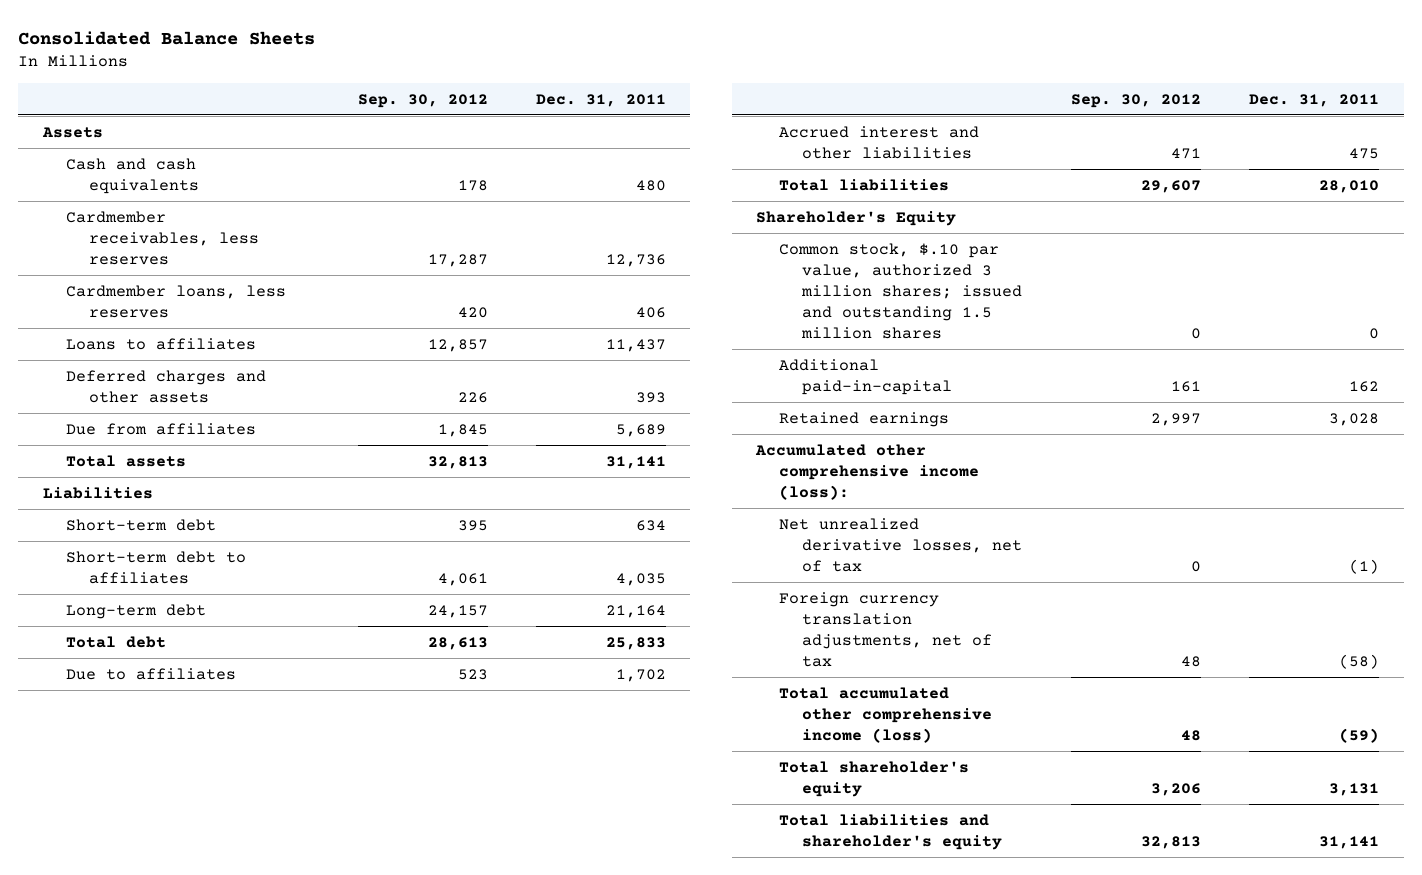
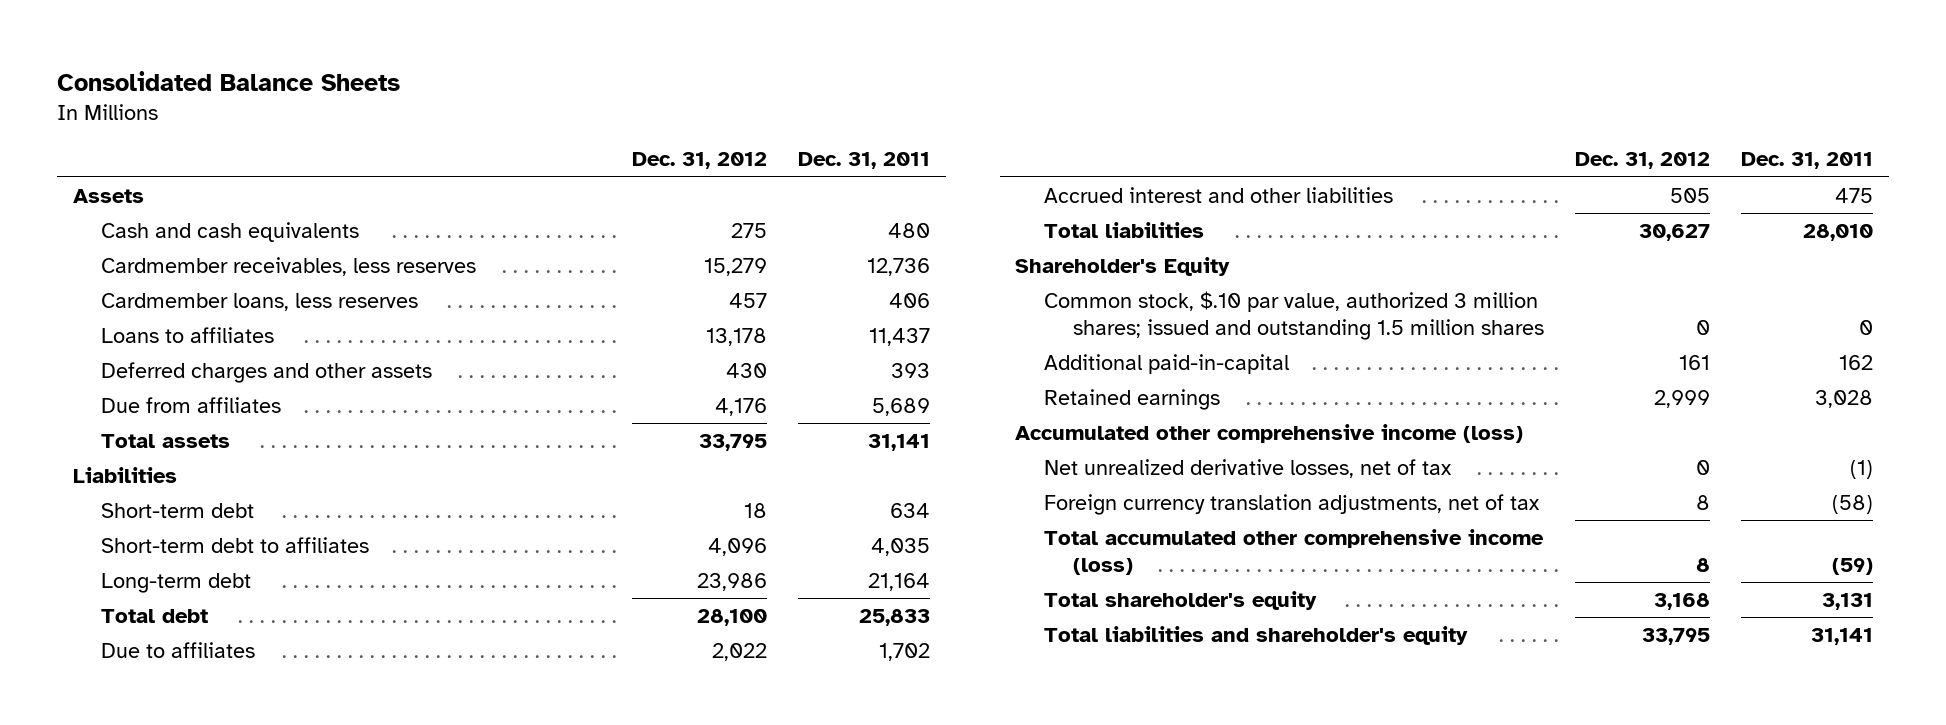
- | Sep. 30, 2012 | Dec. 31, 2011
+ | Dec. 31, 2012 | Dec. 31, 2011
- Accumulated other comprehensive income (loss):
+ Accumulated other comprehensive income (loss)

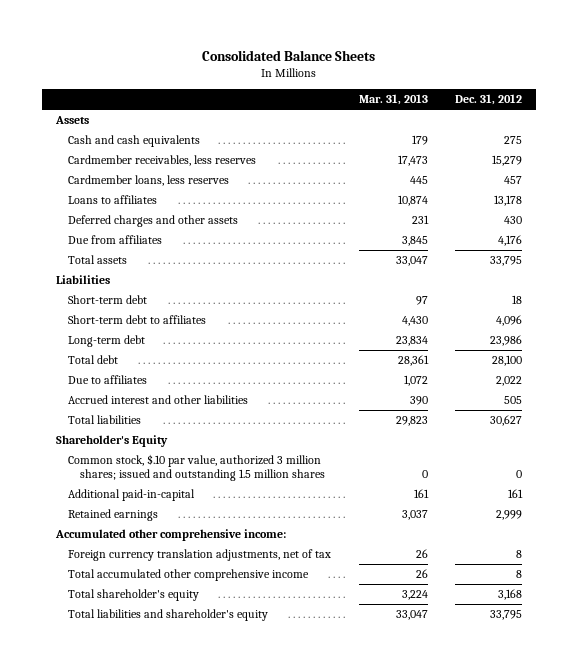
- | Dec. 31, 2012 | Dec. 31, 2011
+ | Mar. 31, 2013 | Dec. 31, 2012
- Accumulated other comprehensive income (loss)
- Net unrealized derivative losses, net of tax | 0 | (1)
+ Accumulated other comprehensive income:
- Total accumulated other comprehensive income (loss) | 8 | (59)
+ Total accumulated other comprehensive income | 26 | 8

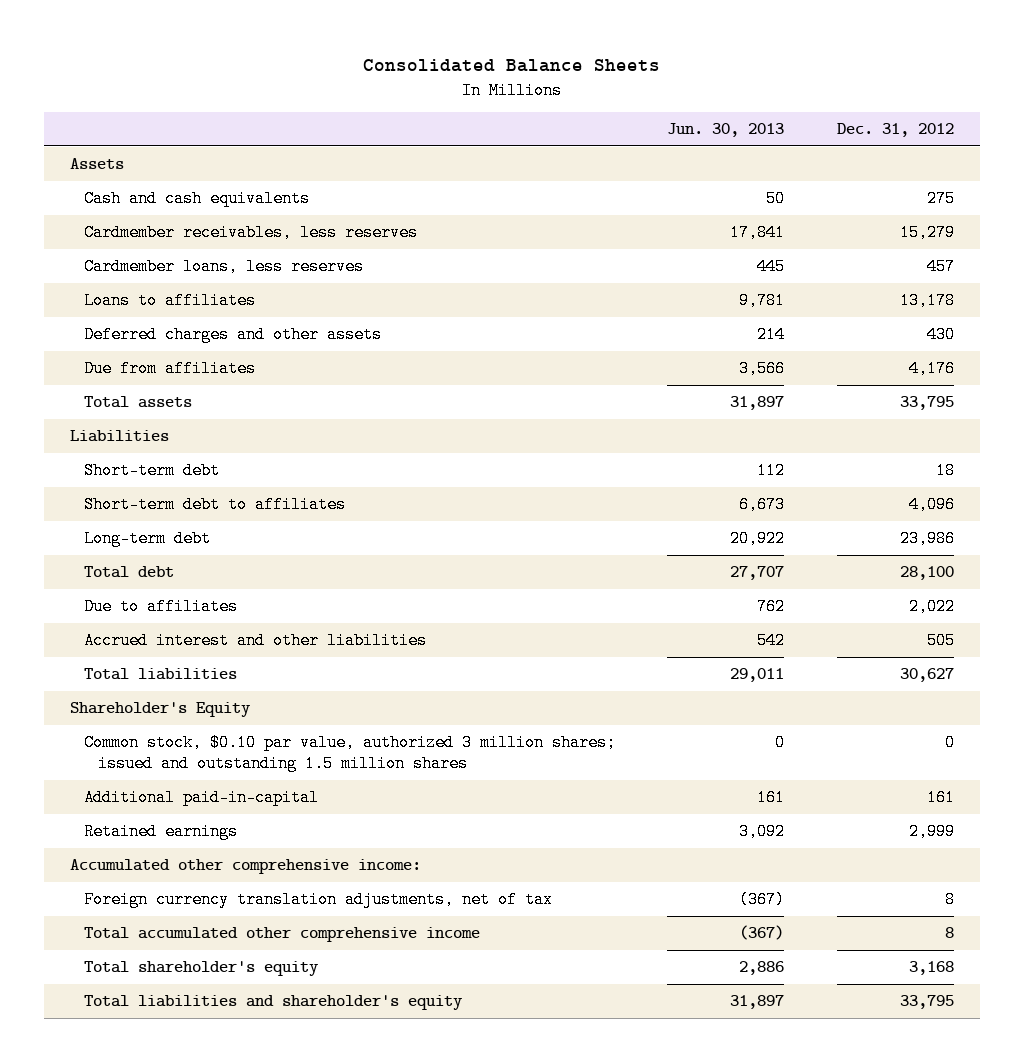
- | Mar. 31, 2013 | Dec. 31, 2012
+ | Jun. 30, 2013 | Dec. 31, 2012
- Common stock, $.10 par value, authorized 3 million shares; issued and outstanding 1.5 million shares | 0 | 0
+ Common stock, $0.10 par value, authorized 3 million shares; issued and outstanding 1.5 million shares | 0 | 0

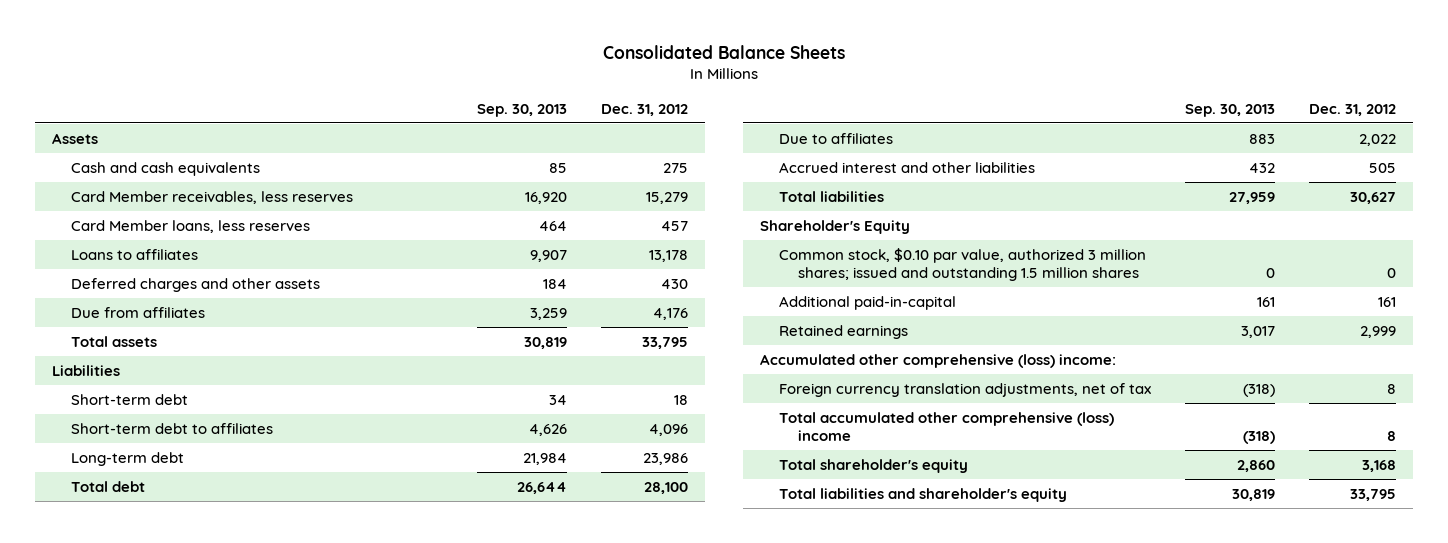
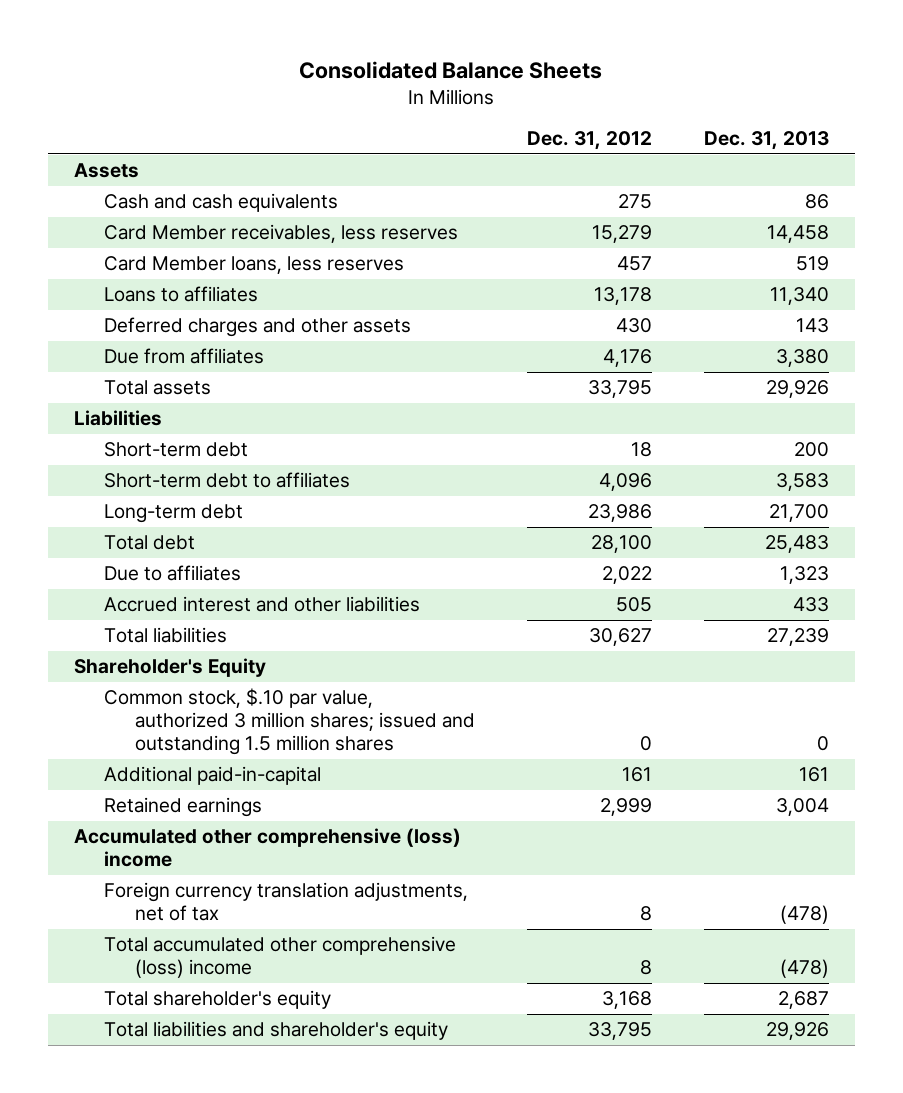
- | Sep. 30, 2013 | Dec. 31, 2012
+ | Dec. 31, 2012 | Dec. 31, 2013
- Common stock, $0.10 par value, authorized 3 million shares; issued and outstanding 1.5 million shares | 0 | 0
+ Common stock, $.10 par value, authorized 3 million shares; issued and outstanding 1.5 million shares | 0 | 0
- Accumulated other comprehensive (loss) income:
+ Accumulated other comprehensive (loss) income

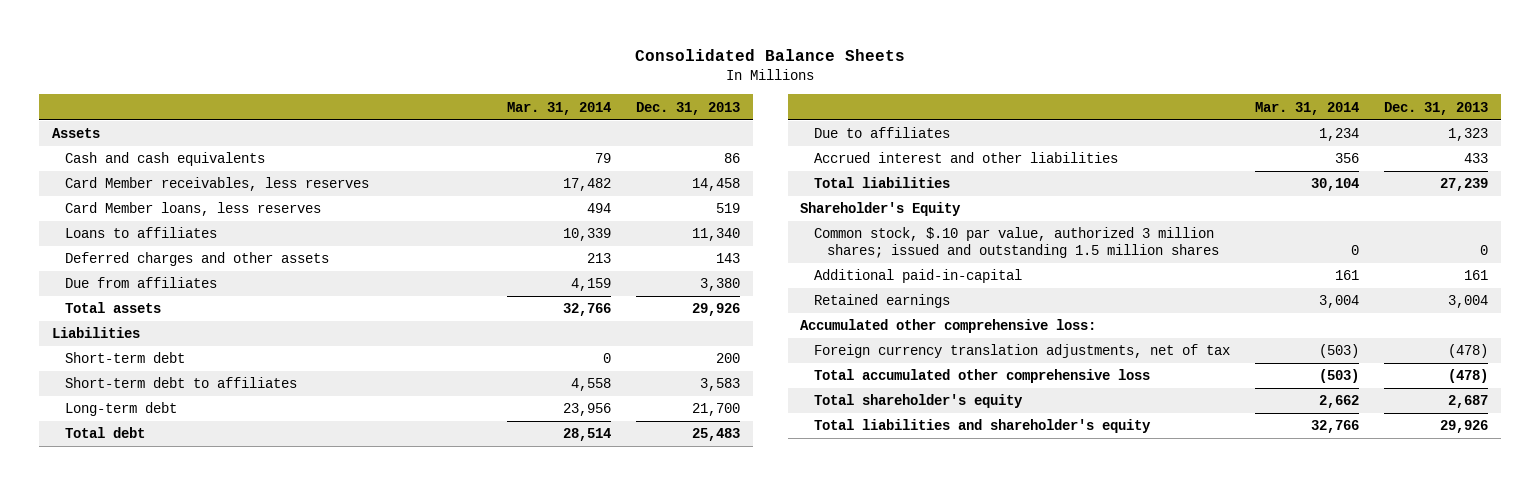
- | Dec. 31, 2012 | Dec. 31, 2013
+ | Mar. 31, 2014 | Dec. 31, 2013
- Accumulated other comprehensive (loss) income
+ Accumulated other comprehensive loss:
- Total accumulated other comprehensive (loss) income | 8 | (478)
+ Total accumulated other comprehensive loss | (503) | (478)

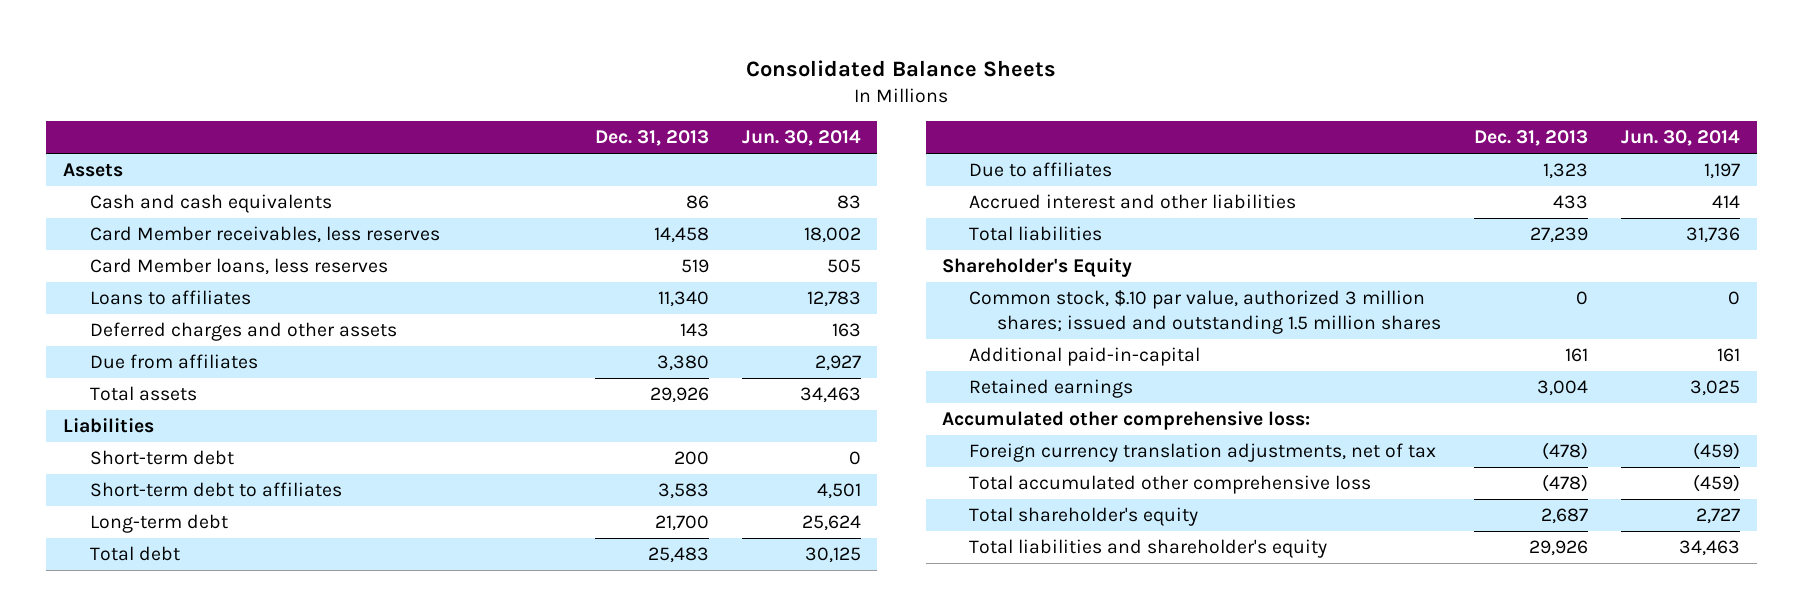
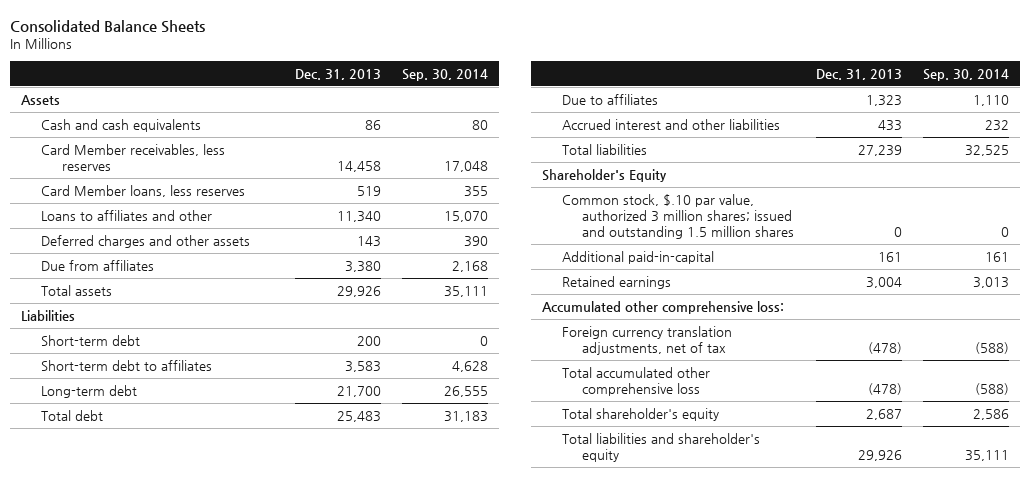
- | Dec. 31, 2013 | Jun. 30, 2014
+ | Dec. 31, 2013 | Sep. 30, 2014
- Loans to affiliates | 11,340 | 12,783
+ Loans to affiliates and other | 11,340 | 15,070

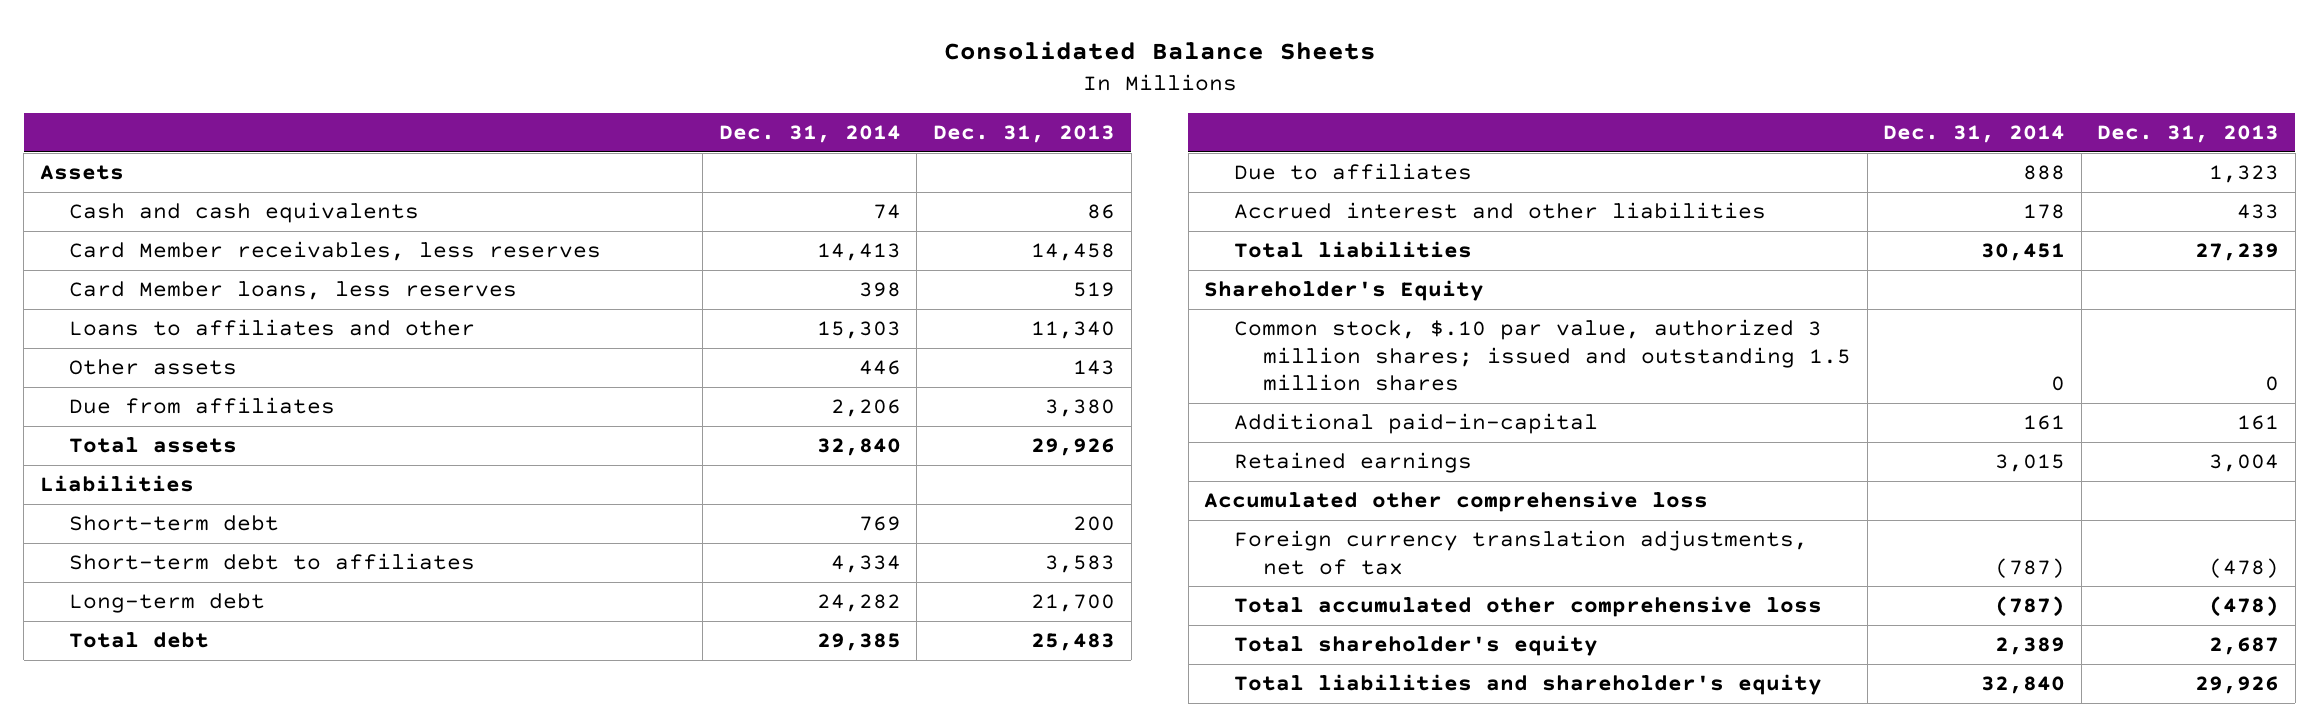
- | Dec. 31, 2013 | Sep. 30, 2014
+ | Dec. 31, 2014 | Dec. 31, 2013
- Deferred charges and other assets | 143 | 390
+ Other assets | 446 | 143
- Accumulated other comprehensive loss:
+ Accumulated other comprehensive loss

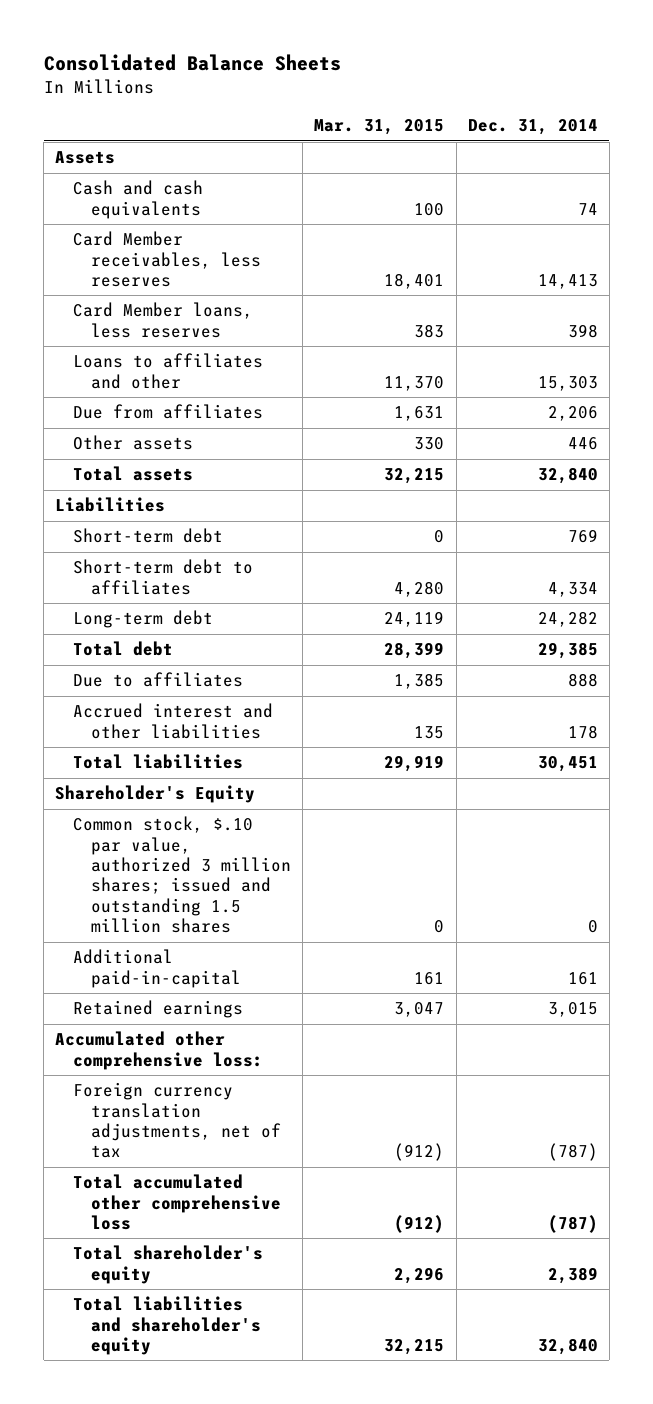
- | Dec. 31, 2014 | Dec. 31, 2013
+ | Mar. 31, 2015 | Dec. 31, 2014
moved down: Other assets | 330 | 446
- Accumulated other comprehensive loss
+ Accumulated other comprehensive loss:

